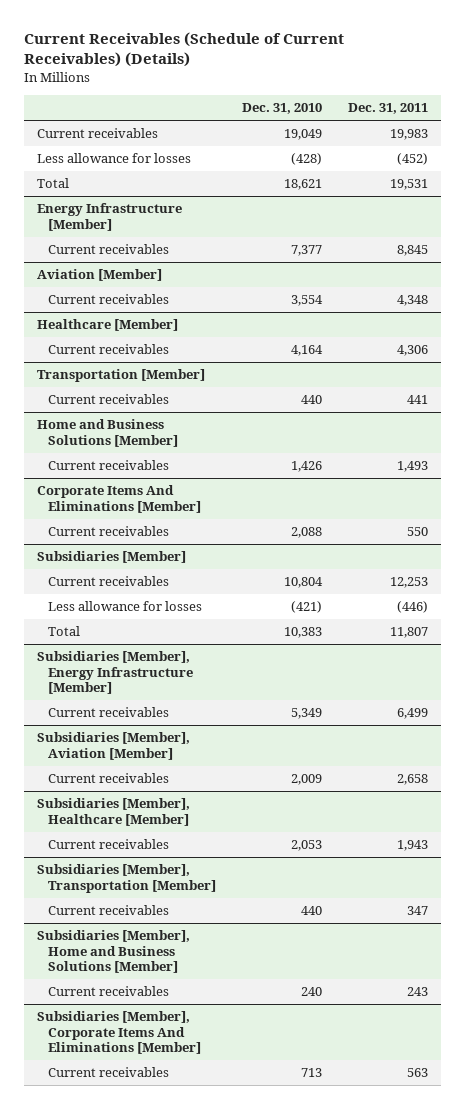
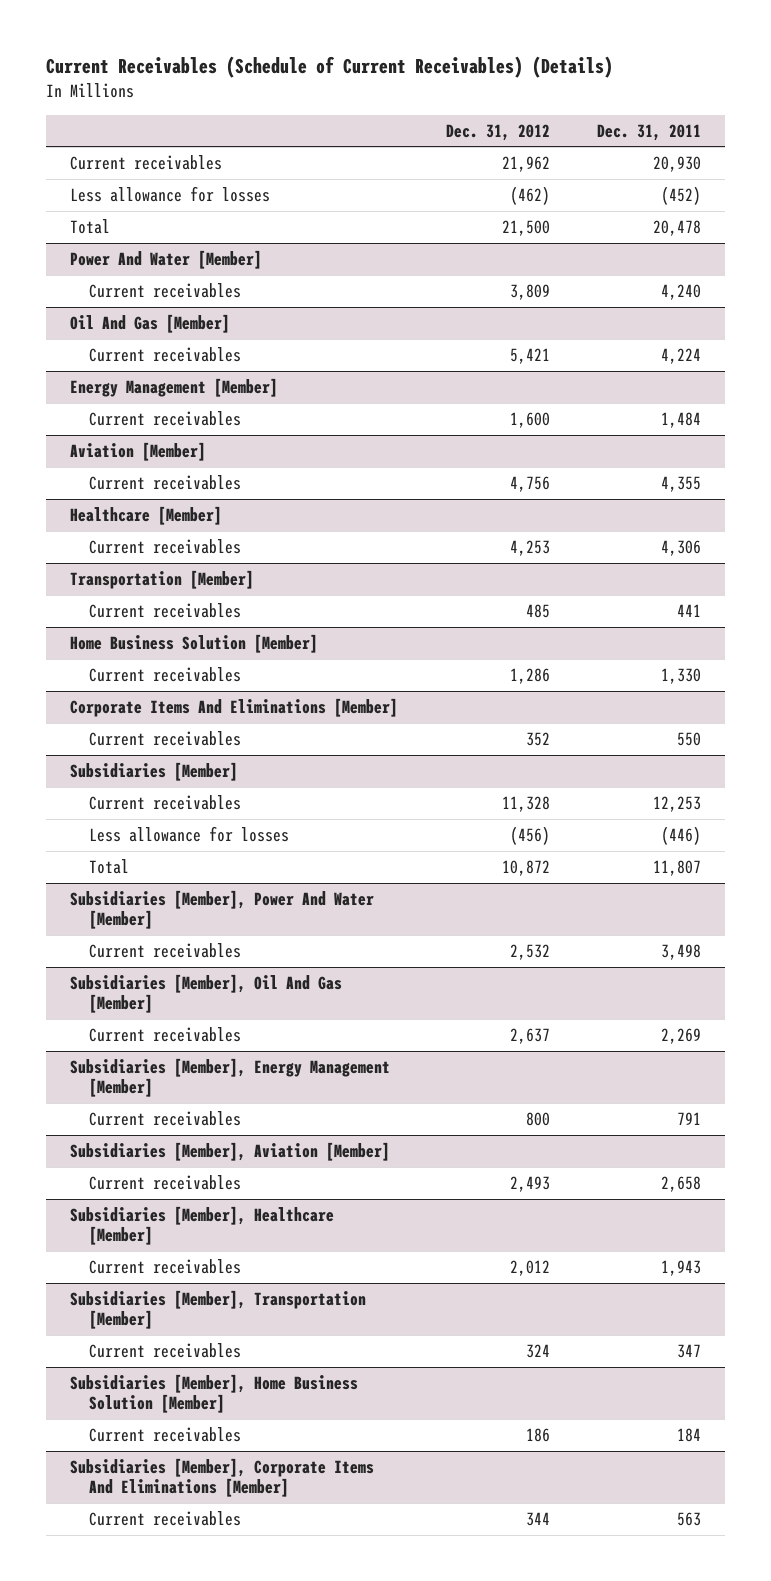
- | Dec. 31, 2010 | Dec. 31, 2011
+ | Dec. 31, 2012 | Dec. 31, 2011
- Current receivables | 19,049 | 19,983
+ Current receivables | 21,962 | 20,930
- Total | 18,621 | 19,531
- Energy Infrastructure [Member]
- Current receivables | 7,377 | 8,845
+ Total | 21,500 | 20,478
+ Power And Water [Member]
+ Current receivables | 3,809 | 4,240
+ Oil And Gas [Member]
+ Current receivables | 5,421 | 4,224
+ Energy Management [Member]
+ Current receivables | 1,600 | 1,484
@ Aviation [Member]
- Current receivables | 3,554 | 4,348
+ Current receivables | 4,756 | 4,355
- Home and Business Solutions [Member]
- Current receivables | 1,426 | 1,493
+ Home Business Solution [Member]
+ Current receivables | 1,286 | 1,330
- Subsidiaries [Member], Energy Infrastructure [Member]
- Current receivables | 5,349 | 6,499
+ Subsidiaries [Member], Power And Water [Member]
+ Current receivables | 2,532 | 3,498
+ Subsidiaries [Member], Oil And Gas [Member]
+ Current receivables | 2,637 | 2,269
+ Subsidiaries [Member], Energy Management [Member]
+ Current receivables | 800 | 791
- Subsidiaries [Member], Home and Business Solutions [Member]
- Current receivables | 240 | 243
+ Subsidiaries [Member], Home Business Solution [Member]
+ Current receivables | 186 | 184

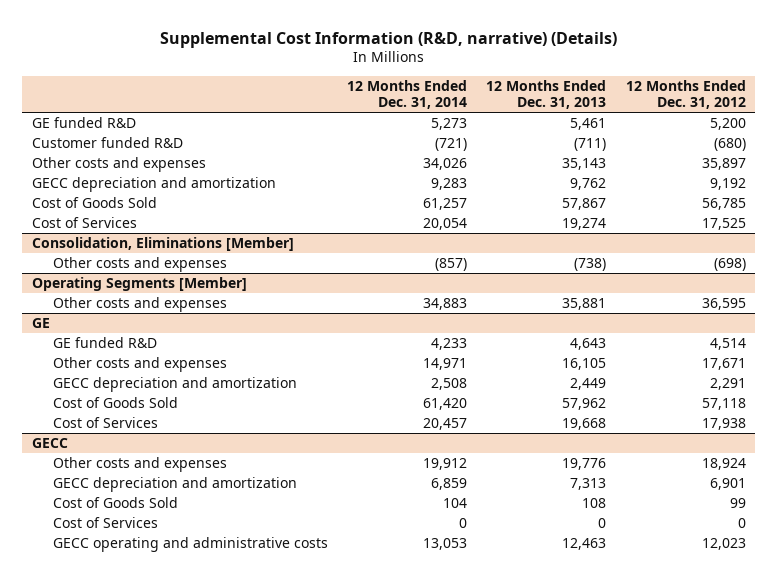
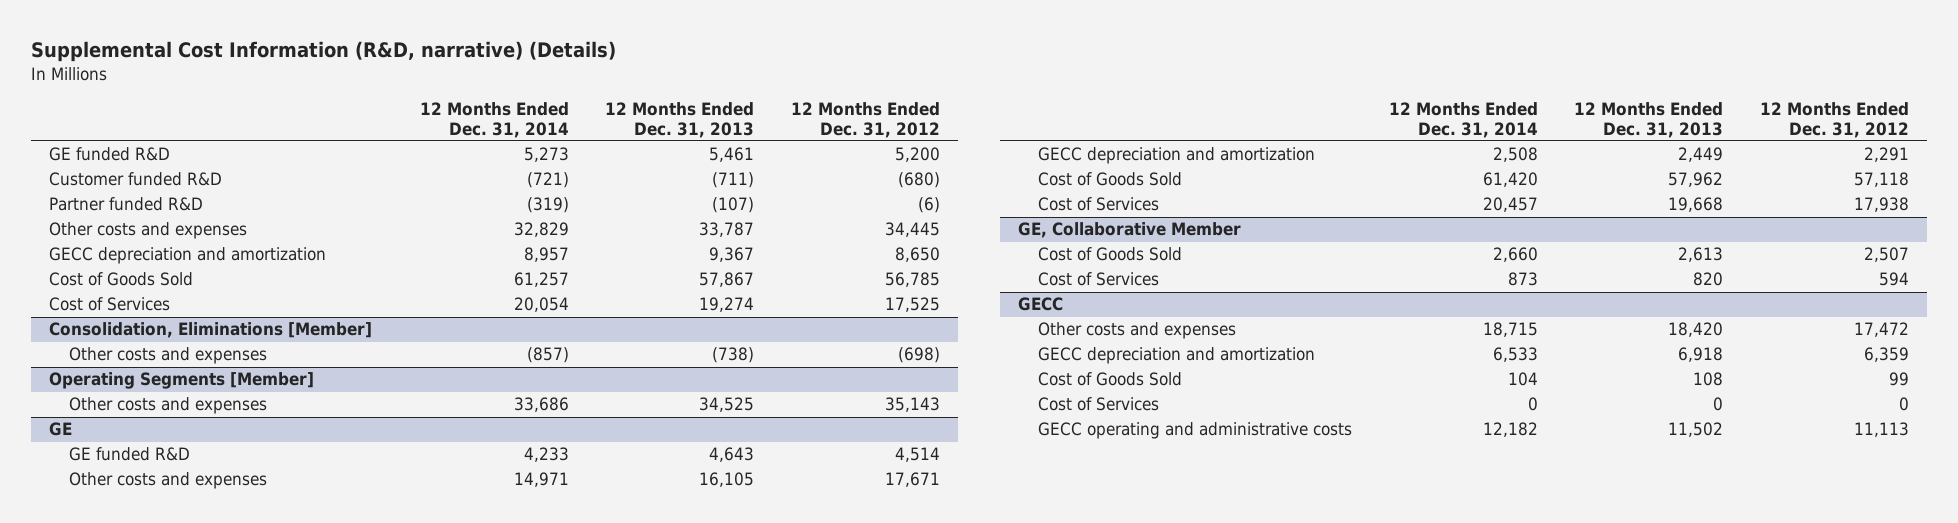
- Other costs and expenses | 34,026 | 35,143 | 35,897
- GECC depreciation and amortization | 9,283 | 9,762 | 9,192
+ Partner funded R&D | (319) | (107) | (6)
+ Other costs and expenses | 32,829 | 33,787 | 34,445
+ GECC depreciation and amortization | 8,957 | 9,367 | 8,650
@ Operating Segments [Member]
- Other costs and expenses | 34,883 | 35,881 | 36,595
+ Other costs and expenses | 33,686 | 34,525 | 35,143
+ GE, Collaborative Member
+ Cost of Goods Sold | 2,660 | 2,613 | 2,507
+ Cost of Services | 873 | 820 | 594
@ GECC
- Other costs and expenses | 19,912 | 19,776 | 18,924
- GECC depreciation and amortization | 6,859 | 7,313 | 6,901
+ Other costs and expenses | 18,715 | 18,420 | 17,472
+ GECC depreciation and amortization | 6,533 | 6,918 | 6,359
- GECC operating and administrative costs | 13,053 | 12,463 | 12,023
+ GECC operating and administrative costs | 12,182 | 11,502 | 11,113

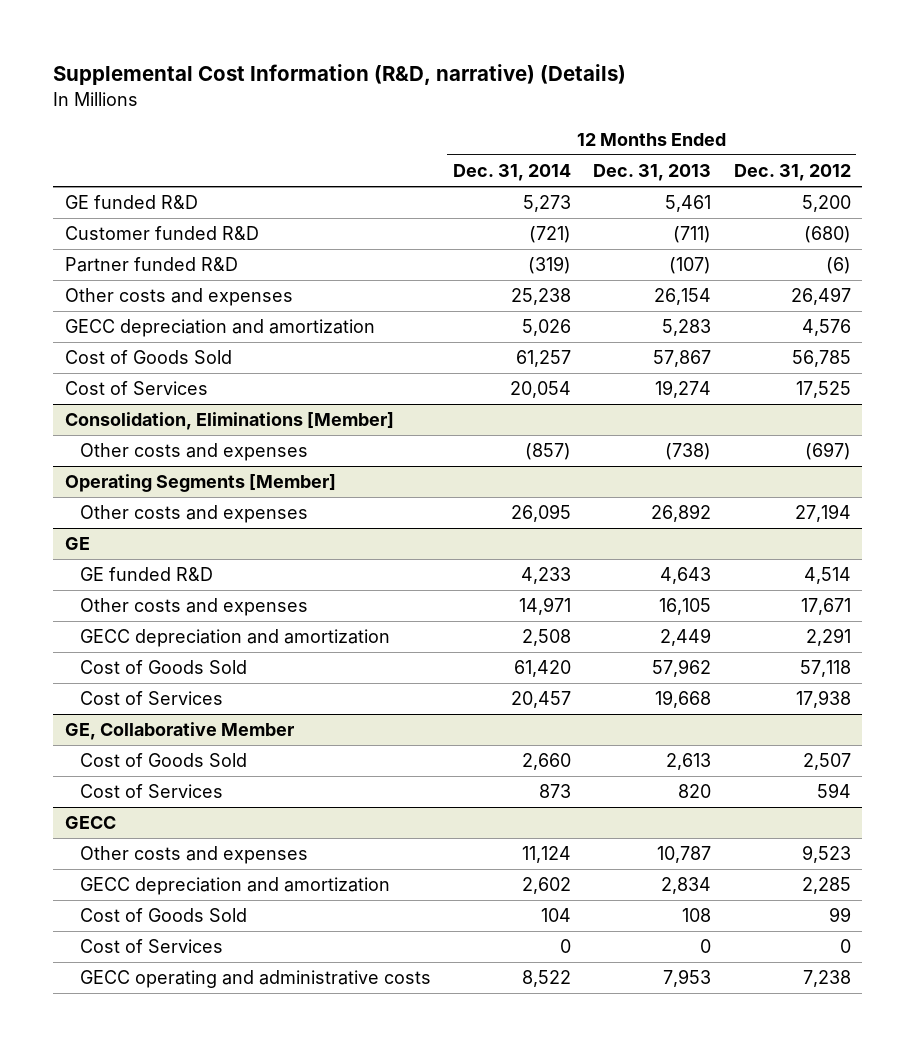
- Other costs and expenses | 32,829 | 33,787 | 34,445
- GECC depreciation and amortization | 8,957 | 9,367 | 8,650
+ Other costs and expenses | 25,238 | 26,154 | 26,497
+ GECC depreciation and amortization | 5,026 | 5,283 | 4,576
@ Consolidation, Eliminations [Member]
- Other costs and expenses | (857) | (738) | (698)
+ Other costs and expenses | (857) | (738) | (697)
@ Operating Segments [Member]
- Other costs and expenses | 33,686 | 34,525 | 35,143
+ Other costs and expenses | 26,095 | 26,892 | 27,194
@ GECC
- Other costs and expenses | 18,715 | 18,420 | 17,472
- GECC depreciation and amortization | 6,533 | 6,918 | 6,359
+ Other costs and expenses | 11,124 | 10,787 | 9,523
+ GECC depreciation and amortization | 2,602 | 2,834 | 2,285
- GECC operating and administrative costs | 12,182 | 11,502 | 11,113
+ GECC operating and administrative costs | 8,522 | 7,953 | 7,238

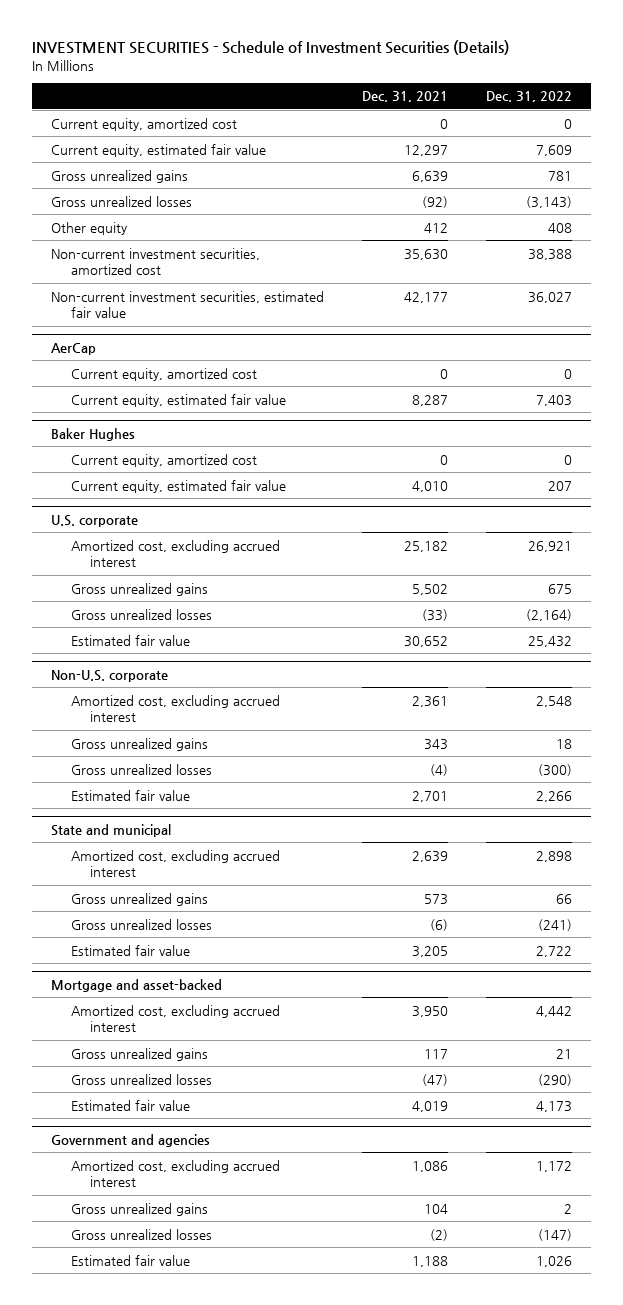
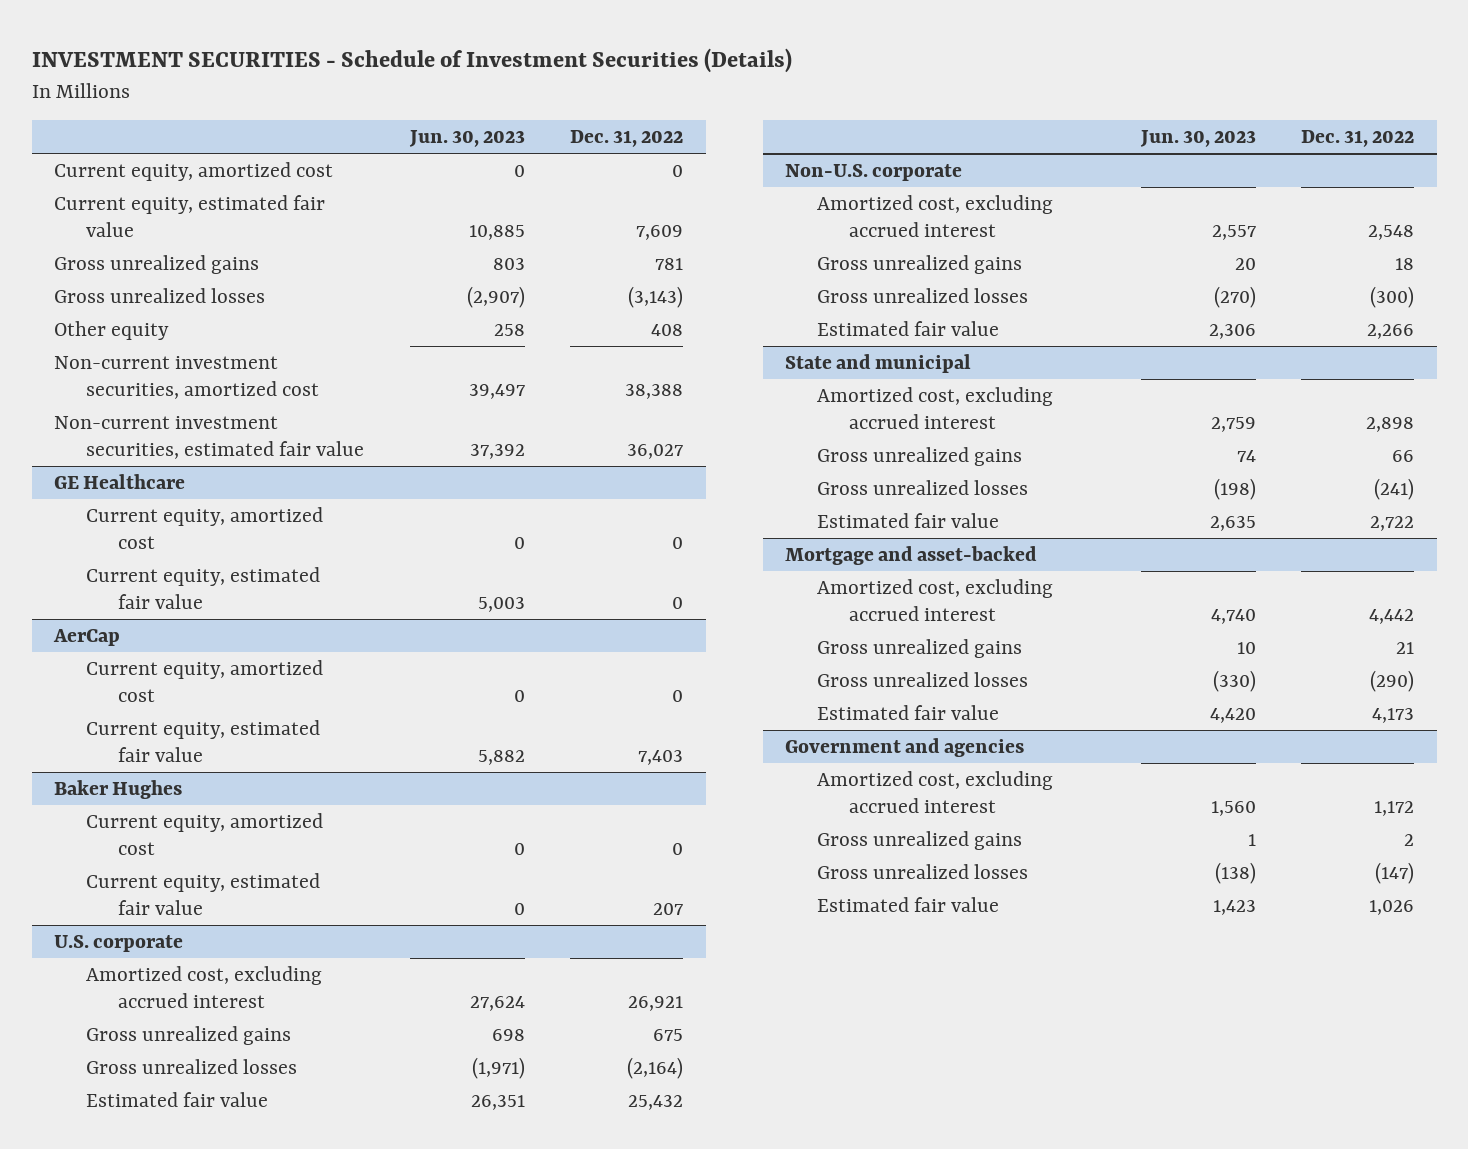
- | Dec. 31, 2021 | Dec. 31, 2022
+ | Jun. 30, 2023 | Dec. 31, 2022
+ GE Healthcare
+ Current equity, amortized cost | 0 | 0
+ Current equity, estimated fair value | 5,003 | 0

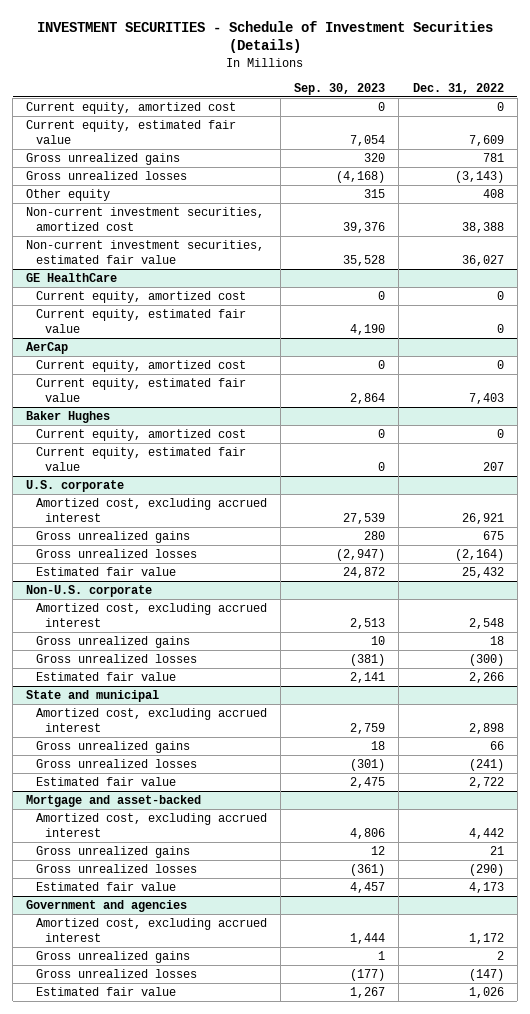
- | Jun. 30, 2023 | Dec. 31, 2022
+ | Sep. 30, 2023 | Dec. 31, 2022
- GE Healthcare
+ GE HealthCare

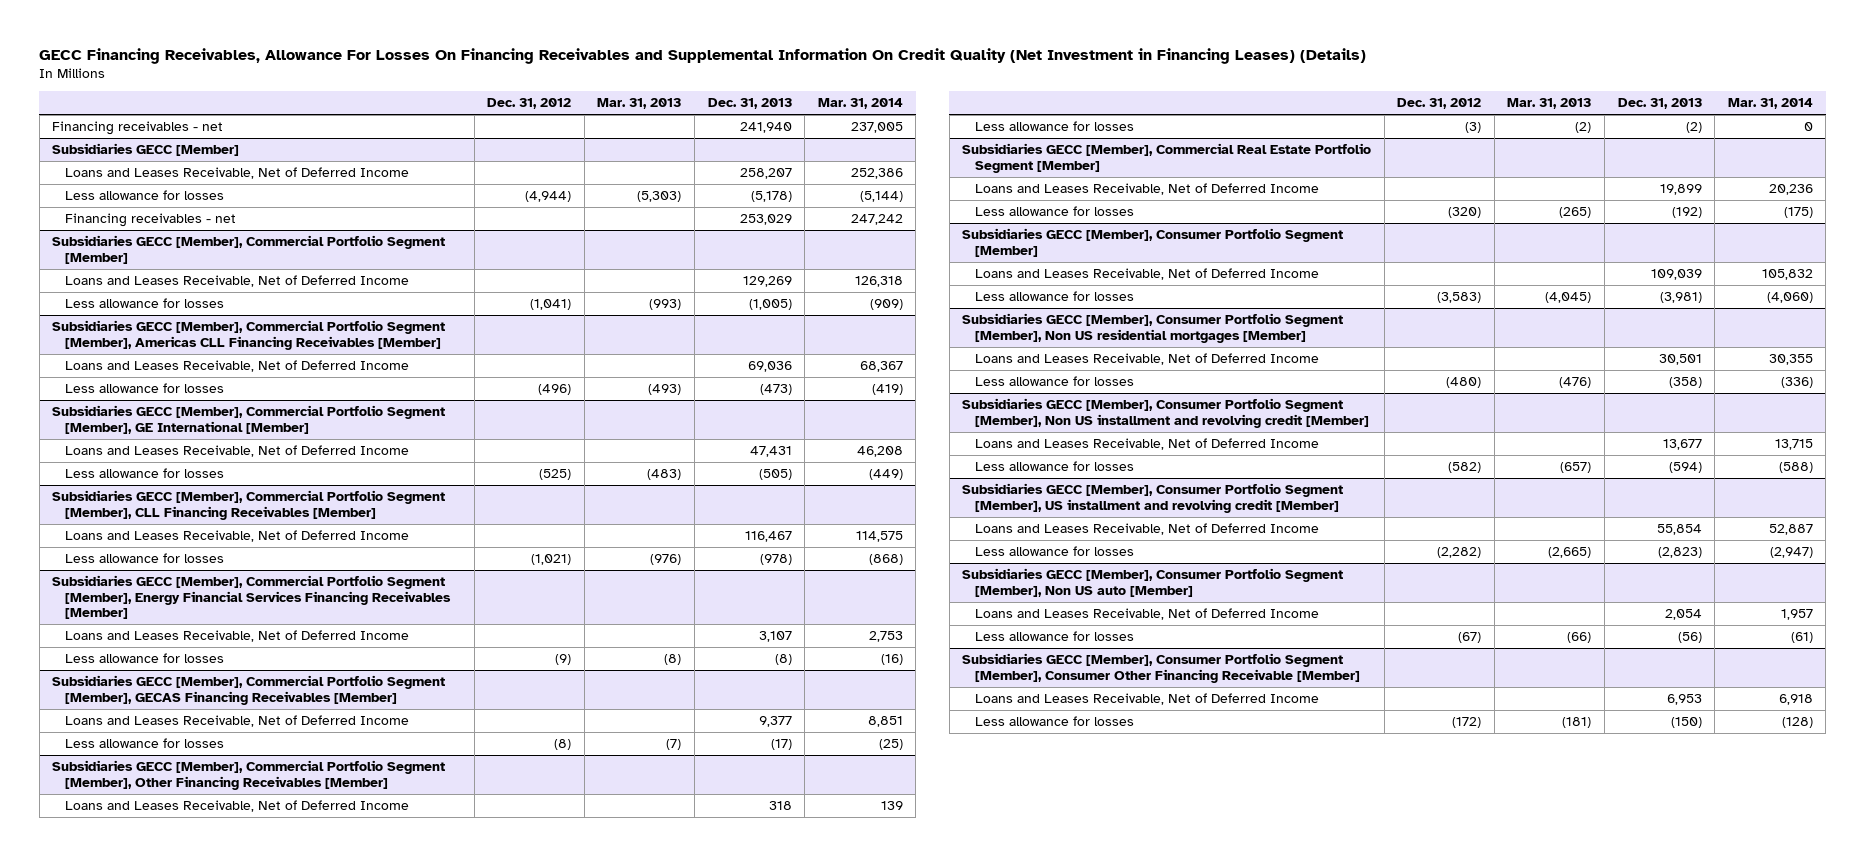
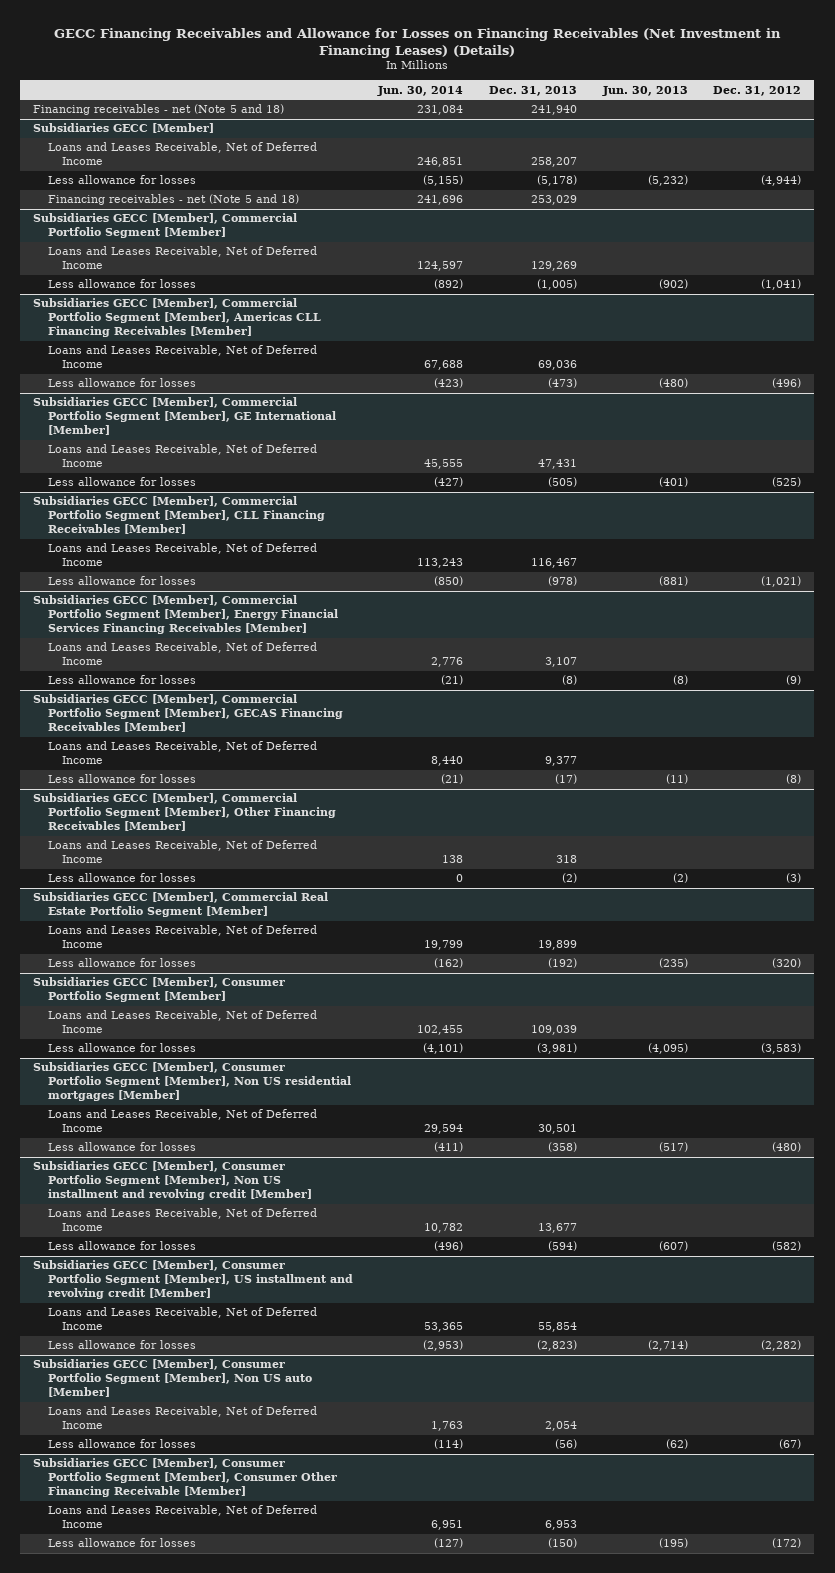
- GECC Financing Receivables, Allowance For Losses On Financing Receivables and Supplemental Information On Credit Quality (Net Investment in Financing Leases) (Details)
+ GECC Financing Receivables and Allowance for Losses on Financing Receivables (Net Investment in Financing Leases) (Details)
- | Dec. 31, 2012 | Mar. 31, 2013 | Dec. 31, 2013 | Mar. 31, 2014
+ | Jun. 30, 2014 | Dec. 31, 2013 | Jun. 30, 2013 | Dec. 31, 2012
- Financing receivables - net | | | 241,940 | 237,005
+ Financing receivables - net (Note 5 and 18) | 231,084 | 241,940 | |
@ Subsidiaries GECC [Member]
- Financing receivables - net | | | 253,029 | 247,242
+ Financing receivables - net (Note 5 and 18) | 241,696 | 253,029 | |

